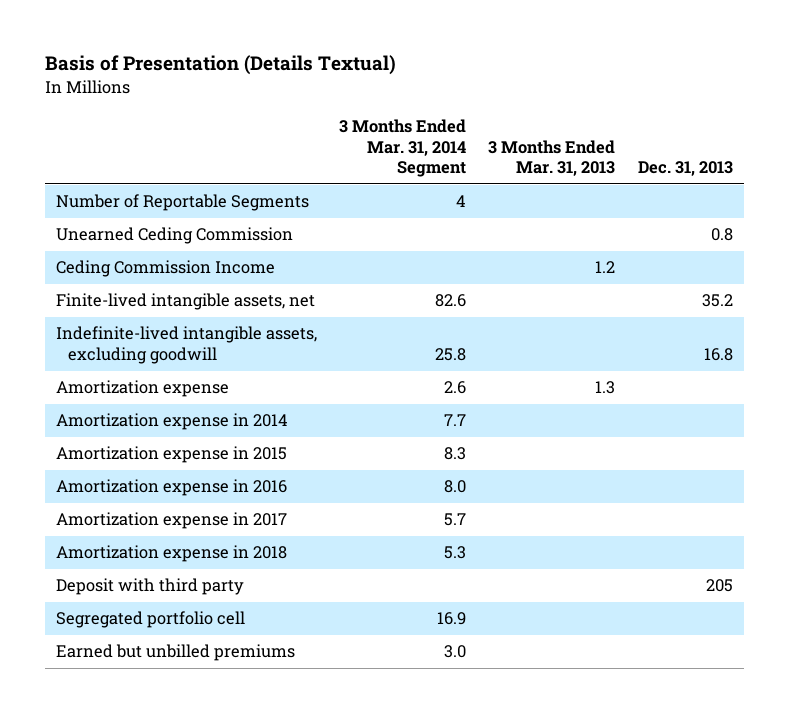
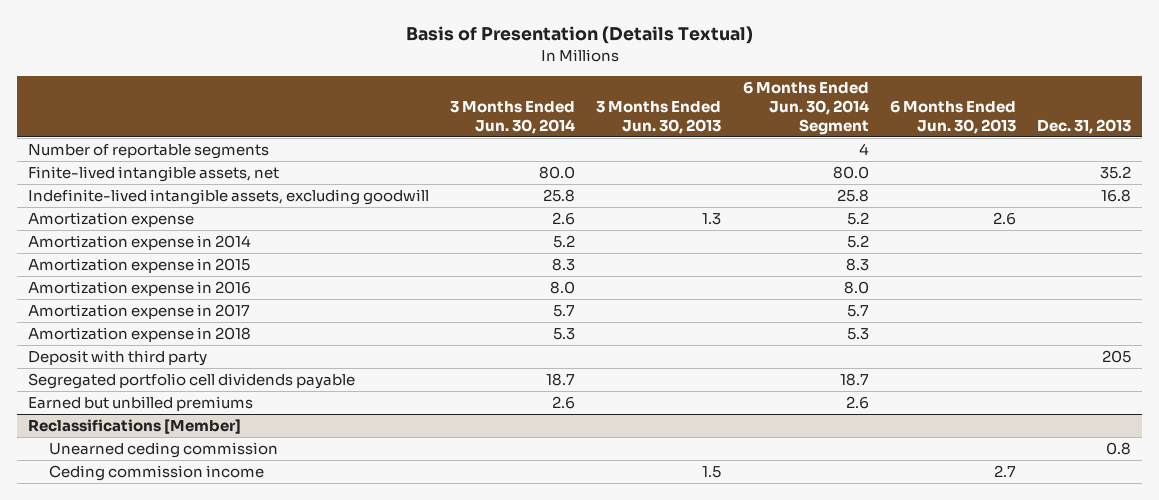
- | 3 Months Ended Mar. 31, 2014 Segment | 3 Months Ended Mar. 31, 2013 | Dec. 31, 2013
+ | 3 Months Ended Jun. 30, 2014 | 3 Months Ended Jun. 30, 2013 | 6 Months Ended Jun. 30, 2014 Segment | 6 Months Ended Jun. 30, 2013 | Dec. 31, 2013
- Number of Reportable Segments | 4 | |
- Unearned Ceding Commission | | | 0.8
- Ceding Commission Income | | 1.2 |
+ Number of reportable segments | | | 4 | |
- Segregated portfolio cell | 16.9 | |
+ Segregated portfolio cell dividends payable | 18.7 | | 18.7 | |
+ Reclassifications [Member]
+ Unearned ceding commission | | | | | 0.8
+ Ceding commission income | | 1.5 | | 2.7 |

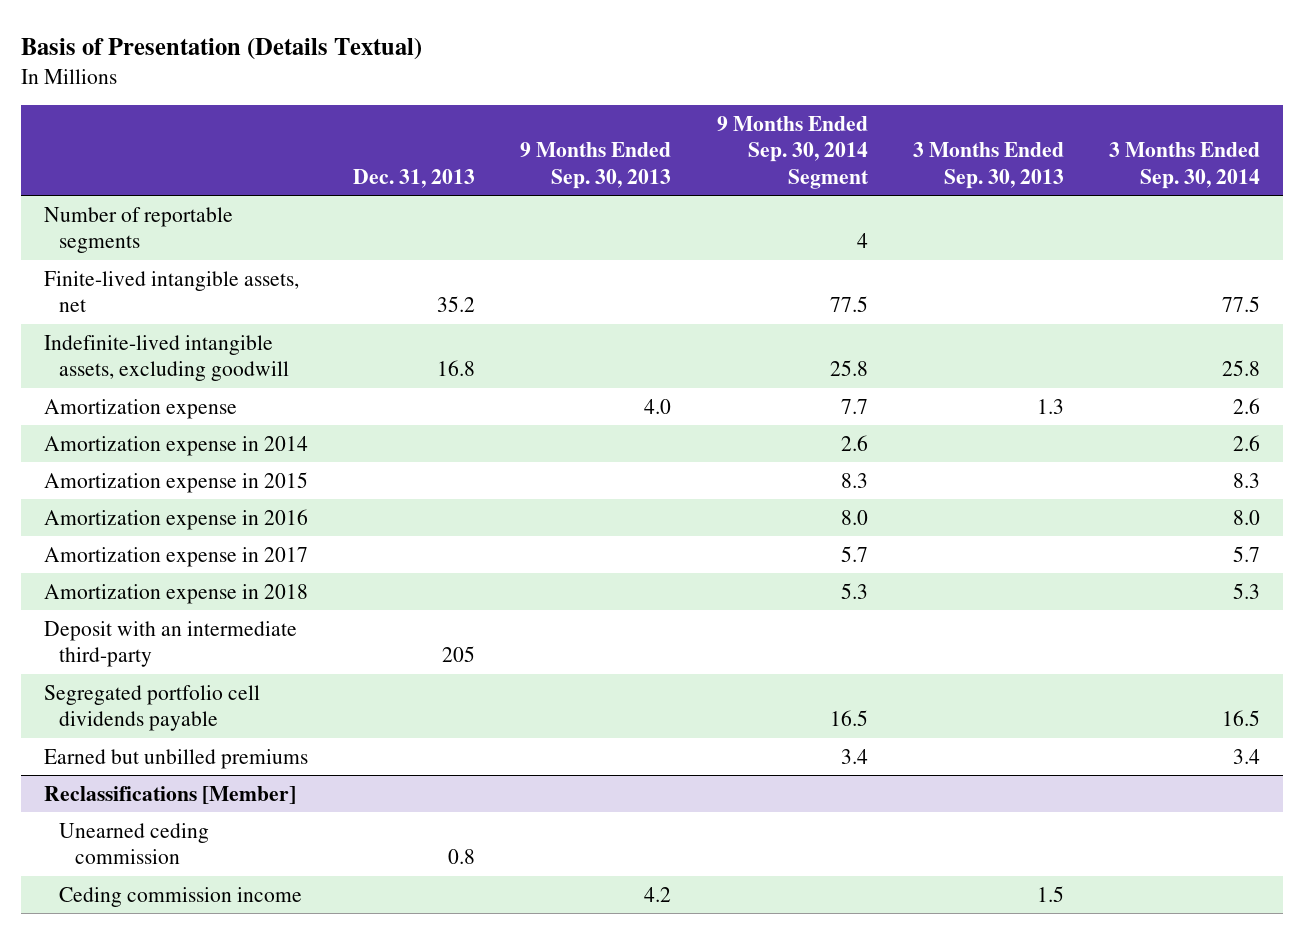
- | 3 Months Ended Jun. 30, 2014 | 3 Months Ended Jun. 30, 2013 | 6 Months Ended Jun. 30, 2014 Segment | 6 Months Ended Jun. 30, 2013 | Dec. 31, 2013
+ | Dec. 31, 2013 | 9 Months Ended Sep. 30, 2013 | 9 Months Ended Sep. 30, 2014 Segment | 3 Months Ended Sep. 30, 2013 | 3 Months Ended Sep. 30, 2014
- Deposit with third party | | | | | 205
+ Deposit with an intermediate third-party | 205 | | | |

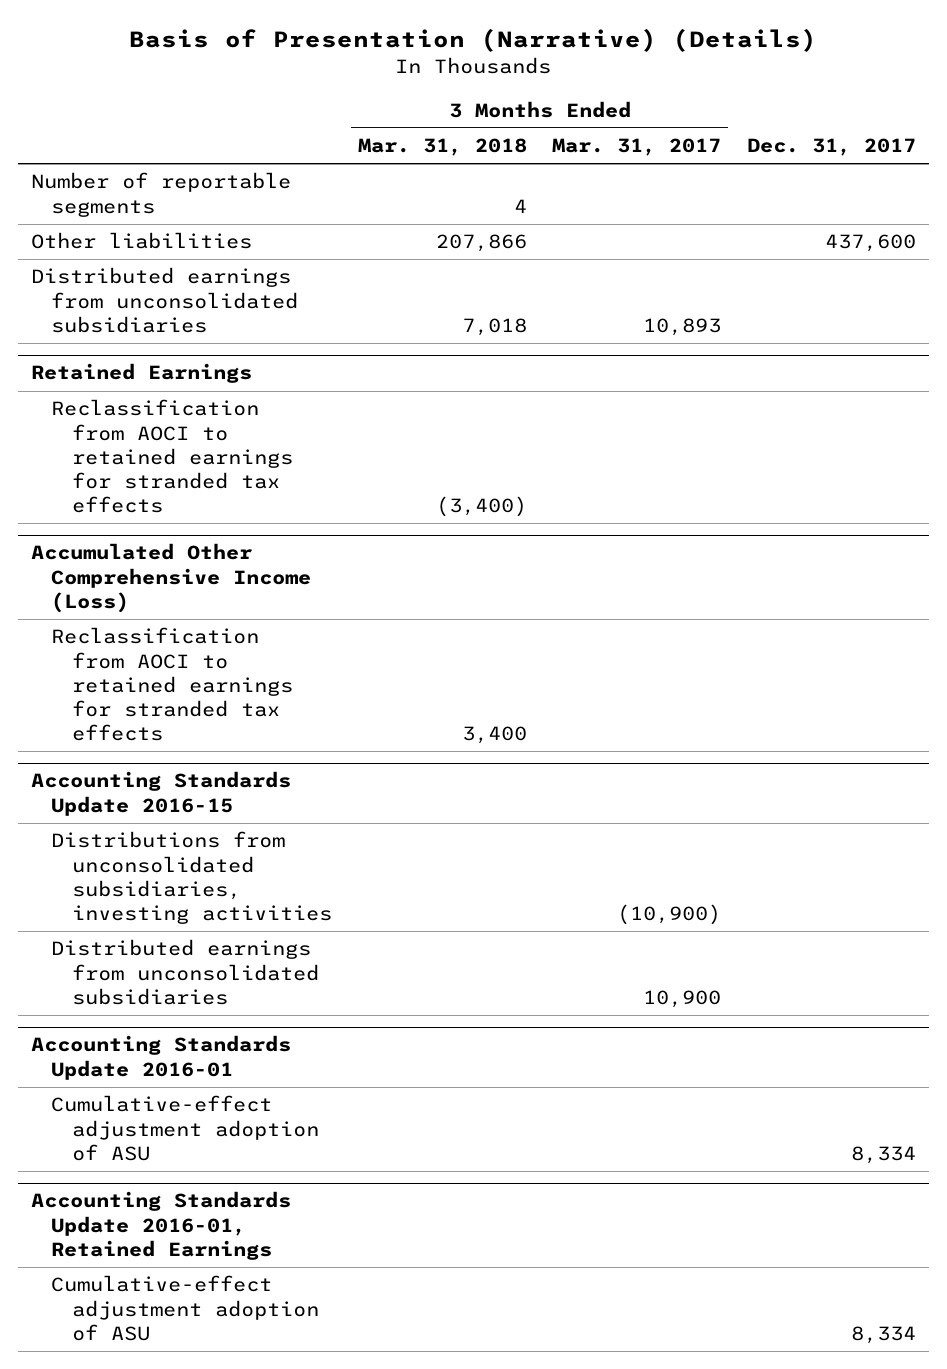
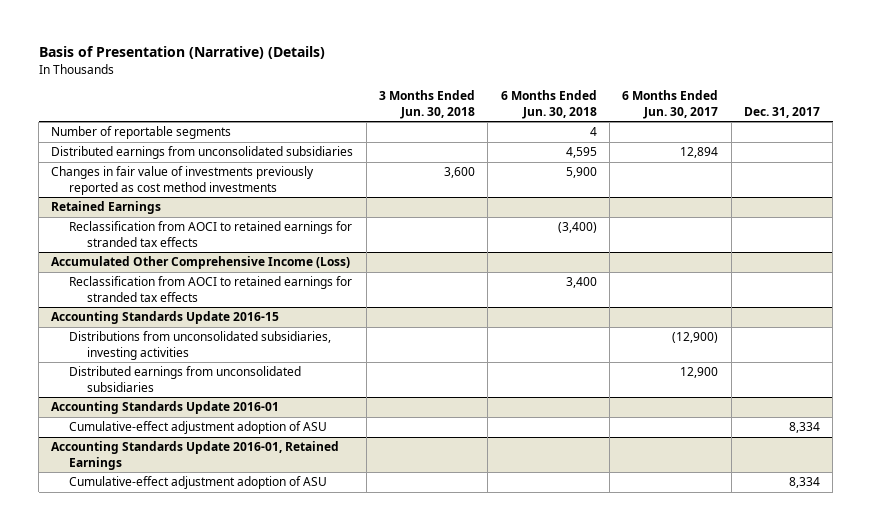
- | 3 Months Ended Mar. 31, 2018 | 3 Months Ended Mar. 31, 2017 | Dec. 31, 2017
+ | 3 Months Ended Jun. 30, 2018 | 6 Months Ended Jun. 30, 2018 | 6 Months Ended Jun. 30, 2017 | Dec. 31, 2017
- Other liabilities | 207,866 | | 437,600
+ Changes in fair value of investments previously reported as cost method investments | 3,600 | 5,900 | |

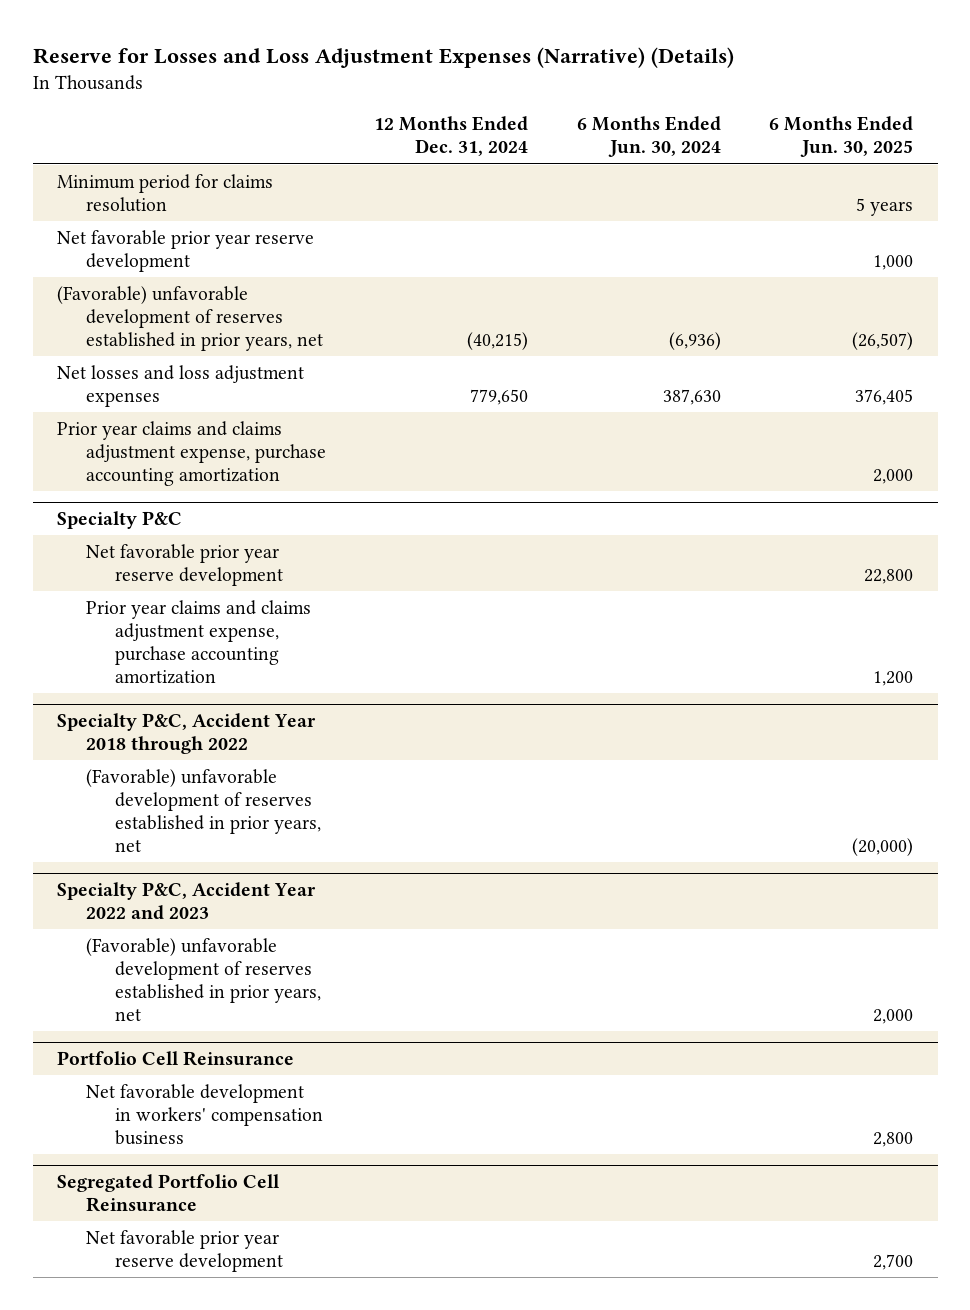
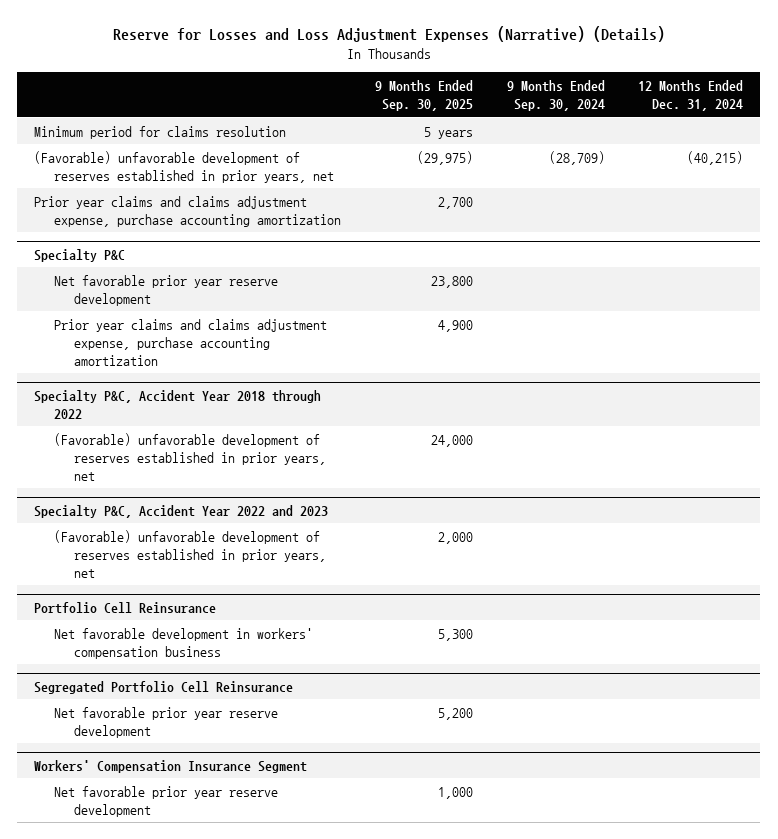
- | 12 Months Ended Dec. 31, 2024 | 6 Months Ended Jun. 30, 2024 | 6 Months Ended Jun. 30, 2025
+ | 9 Months Ended Sep. 30, 2025 | 9 Months Ended Sep. 30, 2024 | 12 Months Ended Dec. 31, 2024
- Net favorable prior year reserve development | | | 1,000
- Net losses and loss adjustment expenses | 779,650 | 387,630 | 376,405
+ Workers' Compensation Insurance Segment
+ Net favorable prior year reserve development | 1,000 | |

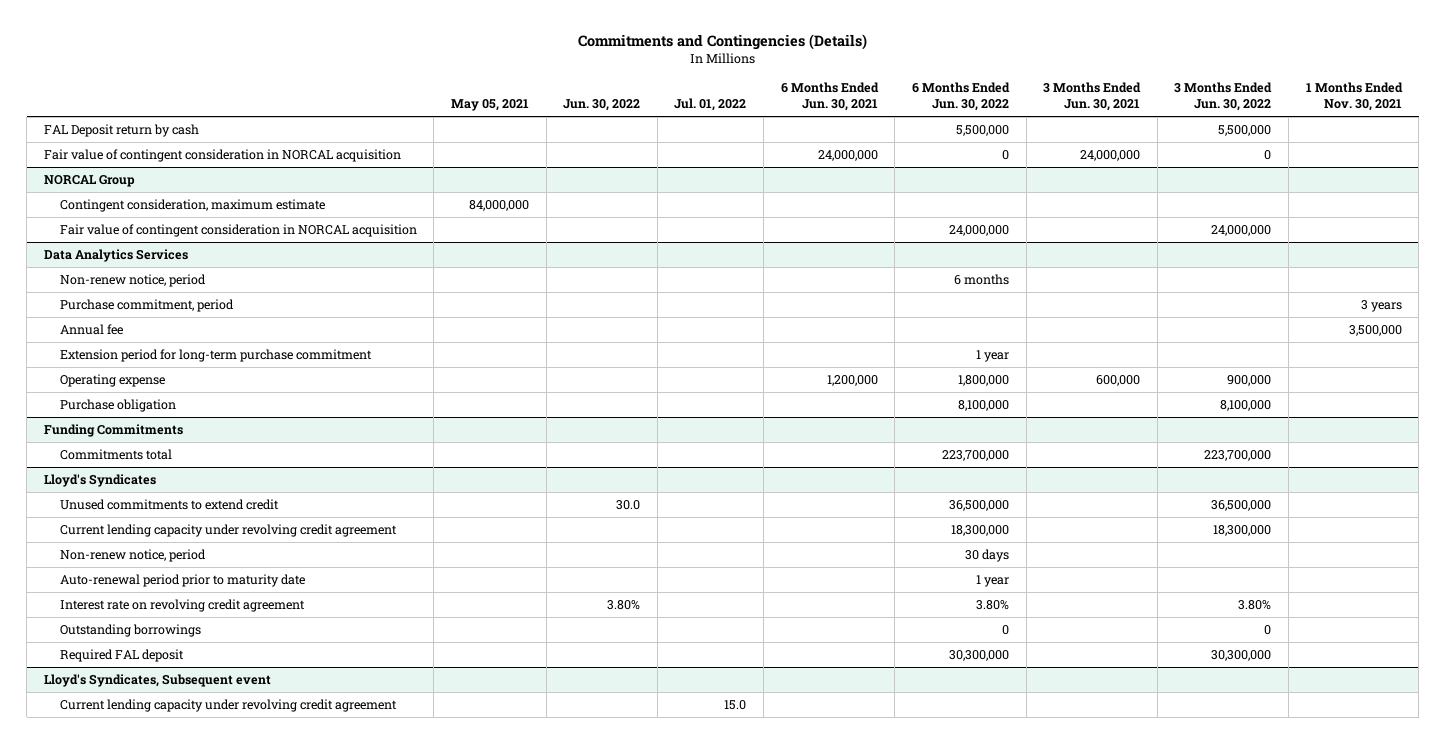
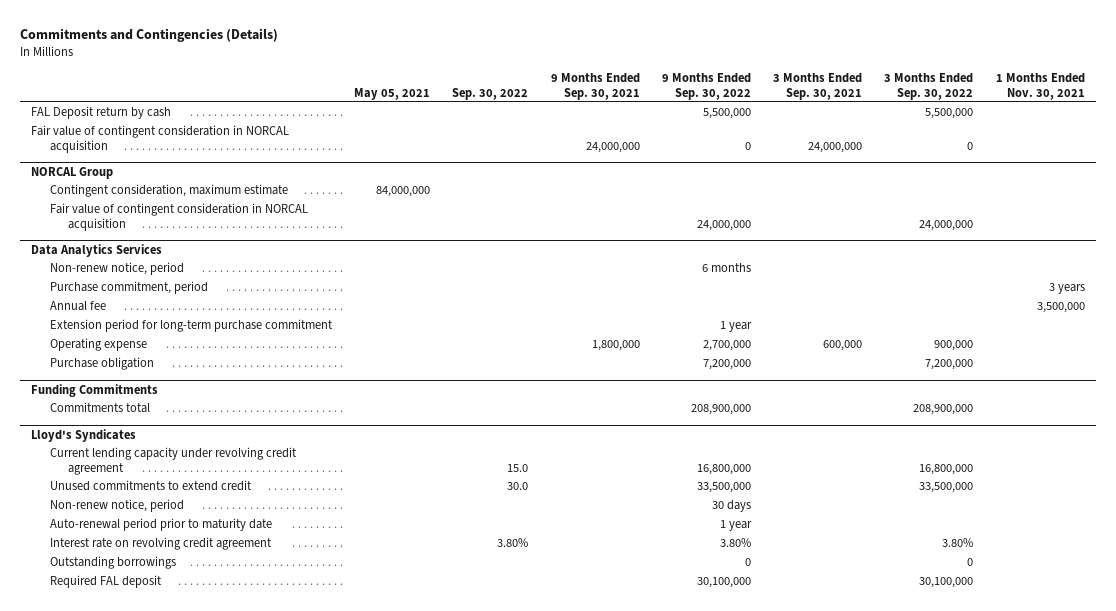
- | May 05, 2021 | Jun. 30, 2022 | Jul. 01, 2022 | 6 Months Ended Jun. 30, 2021 | 6 Months Ended Jun. 30, 2022 | 3 Months Ended Jun. 30, 2021 | 3 Months Ended Jun. 30, 2022 | 1 Months Ended Nov. 30, 2021
+ | May 05, 2021 | Sep. 30, 2022 | 9 Months Ended Sep. 30, 2021 | 9 Months Ended Sep. 30, 2022 | 3 Months Ended Sep. 30, 2021 | 3 Months Ended Sep. 30, 2022 | 1 Months Ended Nov. 30, 2021
@ Lloyd's Syndicates
moved down: Unused commitments to extend credit | | 30.0 | | 33,500,000 | | 33,500,000 |
- Lloyd's Syndicates, Subsequent event
- Current lending capacity under revolving credit agreement | | | 15.0 | | | | |

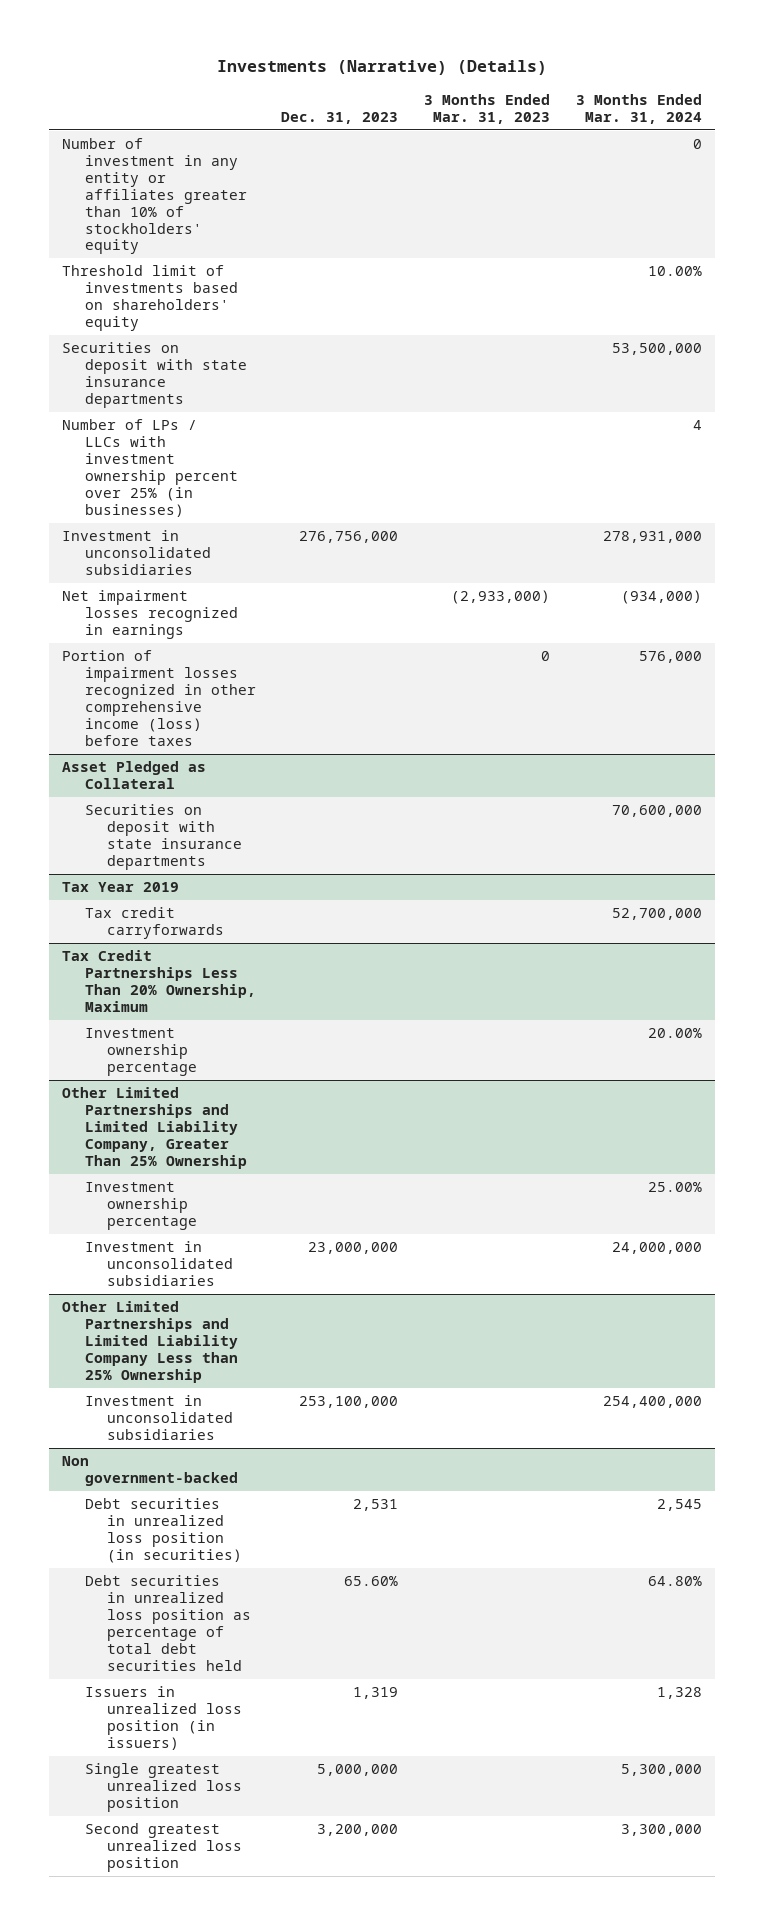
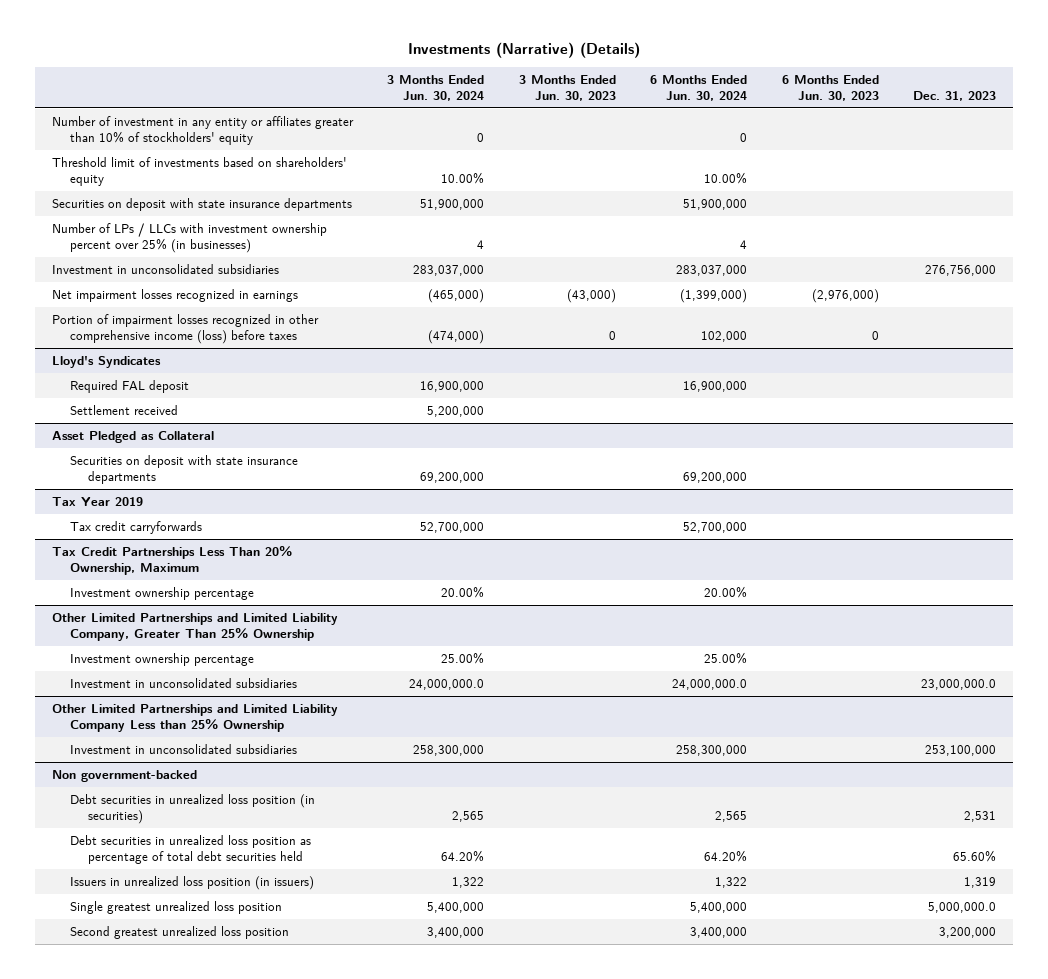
- | Dec. 31, 2023 | 3 Months Ended Mar. 31, 2023 | 3 Months Ended Mar. 31, 2024
+ | 3 Months Ended Jun. 30, 2024 | 3 Months Ended Jun. 30, 2023 | 6 Months Ended Jun. 30, 2024 | 6 Months Ended Jun. 30, 2023 | Dec. 31, 2023
+ Lloyd's Syndicates
+ Required FAL deposit | 16,900,000 | | 16,900,000 | |
+ Settlement received | 5,200,000 | | | |
@ Other Limited Partnerships and Limited Liability Company, Greater Than 25% Ownership
- Investment in unconsolidated subsidiaries | 23,000,000 | | 24,000,000
+ Investment in unconsolidated subsidiaries | 24,000,000.0 | | 24,000,000.0 | | 23,000,000.0
@ Non government-backed
- Single greatest unrealized loss position | 5,000,000 | | 5,300,000
+ Single greatest unrealized loss position | 5,400,000 | | 5,400,000 | | 5,000,000.0

